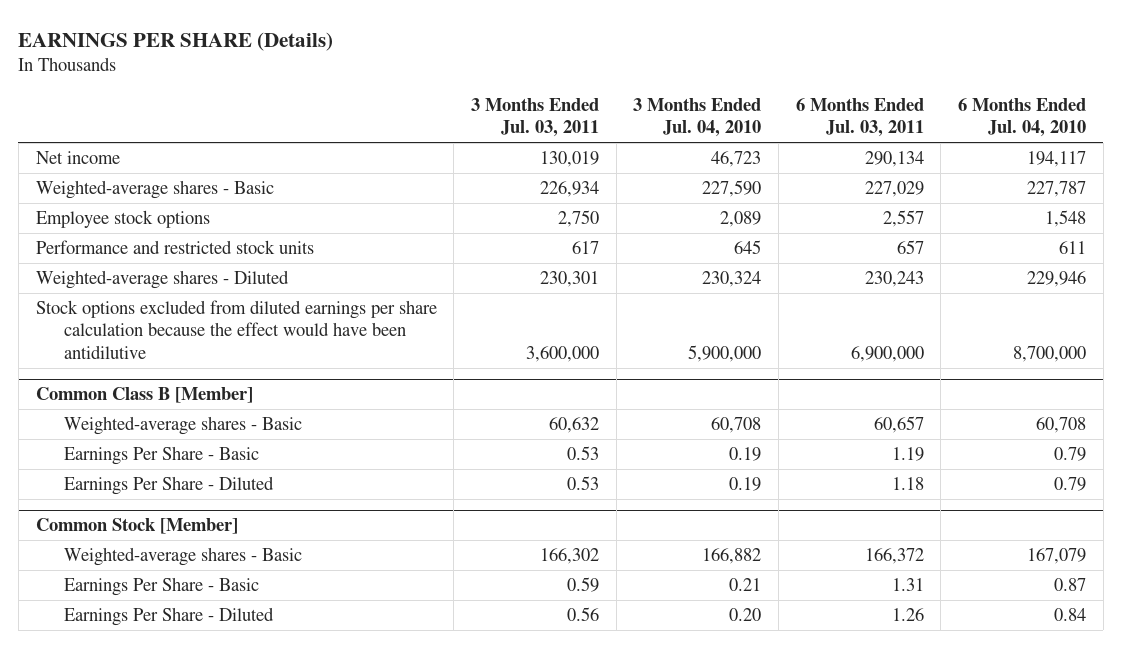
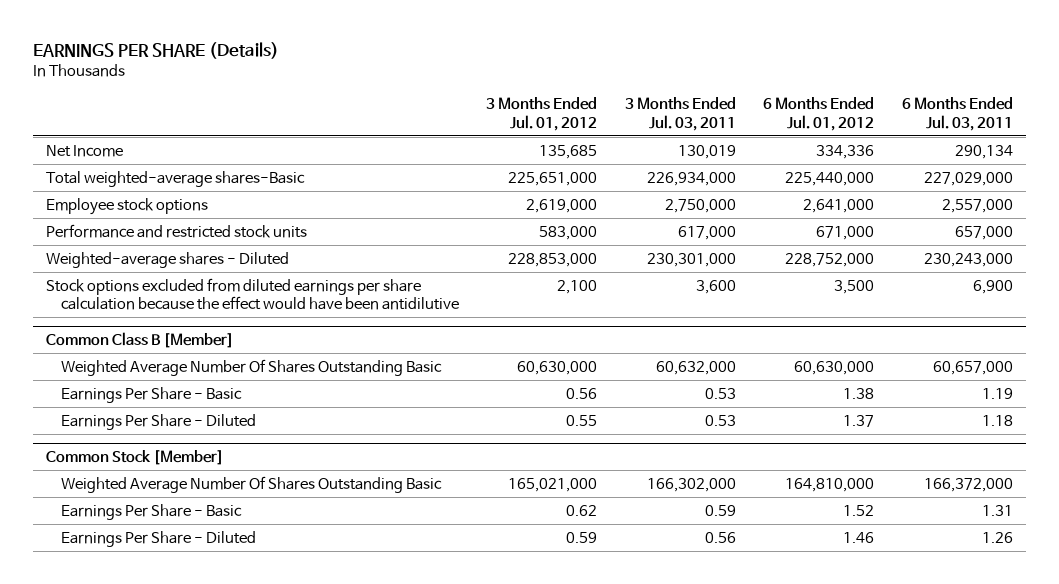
- | 3 Months Ended Jul. 03, 2011 | 3 Months Ended Jul. 04, 2010 | 6 Months Ended Jul. 03, 2011 | 6 Months Ended Jul. 04, 2010
+ | 3 Months Ended Jul. 01, 2012 | 3 Months Ended Jul. 03, 2011 | 6 Months Ended Jul. 01, 2012 | 6 Months Ended Jul. 03, 2011
- Net income | 130,019 | 46,723 | 290,134 | 194,117
- Weighted-average shares - Basic | 226,934 | 227,590 | 227,029 | 227,787
- Employee stock options | 2,750 | 2,089 | 2,557 | 1,548
- Performance and restricted stock units | 617 | 645 | 657 | 611
- Weighted-average shares - Diluted | 230,301 | 230,324 | 230,243 | 229,946
- Stock options excluded from diluted earnings per share calculation because the effect would have been antidilutive | 3,600,000 | 5,900,000 | 6,900,000 | 8,700,000
+ Net Income | 135,685 | 130,019 | 334,336 | 290,134
+ Total weighted-average shares-Basic | 225,651,000 | 226,934,000 | 225,440,000 | 227,029,000
+ Employee stock options | 2,619,000 | 2,750,000 | 2,641,000 | 2,557,000
+ Performance and restricted stock units | 583,000 | 617,000 | 671,000 | 657,000
+ Weighted-average shares - Diluted | 228,853,000 | 230,301,000 | 228,752,000 | 230,243,000
+ Stock options excluded from diluted earnings per share calculation because the effect would have been antidilutive | 2,100 | 3,600 | 3,500 | 6,900
@ Common Class B [Member]
- Weighted-average shares - Basic | 60,632 | 60,708 | 60,657 | 60,708
+ Weighted Average Number Of Shares Outstanding Basic | 60,630,000 | 60,632,000 | 60,630,000 | 60,657,000
@ Common Stock [Member]
- Weighted-average shares - Basic | 166,302 | 166,882 | 166,372 | 167,079
+ Weighted Average Number Of Shares Outstanding Basic | 165,021,000 | 166,302,000 | 164,810,000 | 166,372,000

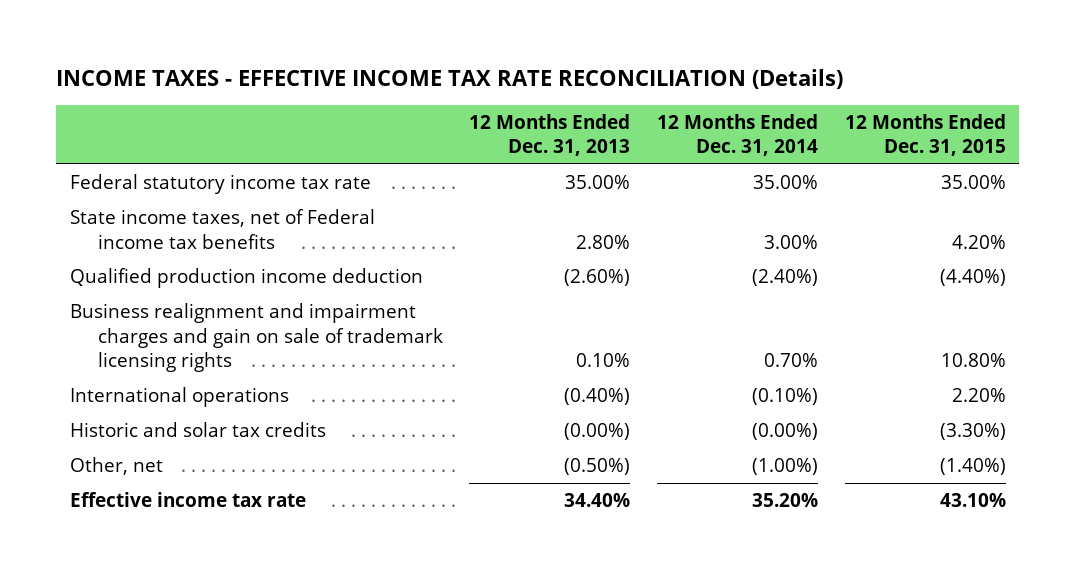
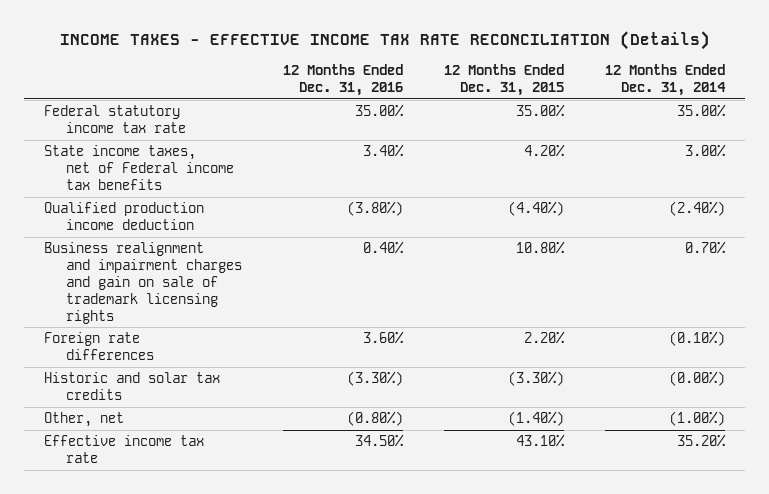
- | 12 Months Ended Dec. 31, 2013 | 12 Months Ended Dec. 31, 2014 | 12 Months Ended Dec. 31, 2015
+ | 12 Months Ended Dec. 31, 2016 | 12 Months Ended Dec. 31, 2015 | 12 Months Ended Dec. 31, 2014
- International operations | (0.40%) | (0.10%) | 2.20%
+ Foreign rate differences | 3.60% | 2.20% | (0.10%)

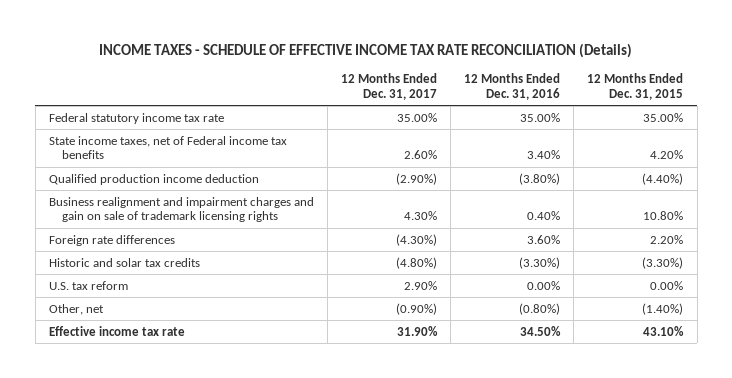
- INCOME TAXES - EFFECTIVE INCOME TAX RATE RECONCILIATION (Details)
+ INCOME TAXES - SCHEDULE OF EFFECTIVE INCOME TAX RATE RECONCILIATION (Details)
- | 12 Months Ended Dec. 31, 2016 | 12 Months Ended Dec. 31, 2015 | 12 Months Ended Dec. 31, 2014
+ | 12 Months Ended Dec. 31, 2017 | 12 Months Ended Dec. 31, 2016 | 12 Months Ended Dec. 31, 2015
+ U.S. tax reform | 2.90% | 0.00% | 0.00%

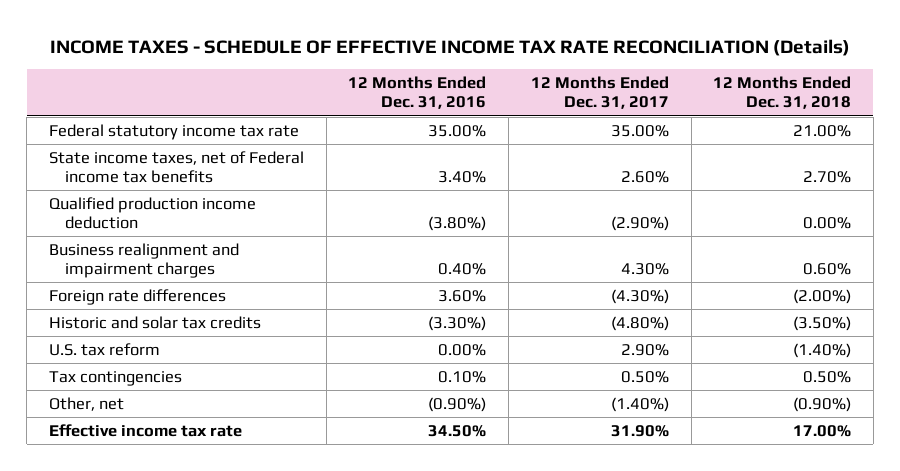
- | 12 Months Ended Dec. 31, 2017 | 12 Months Ended Dec. 31, 2016 | 12 Months Ended Dec. 31, 2015
+ | 12 Months Ended Dec. 31, 2016 | 12 Months Ended Dec. 31, 2017 | 12 Months Ended Dec. 31, 2018
- Business realignment and impairment charges and gain on sale of trademark licensing rights | 4.30% | 0.40% | 10.80%
+ Business realignment and impairment charges | 0.40% | 4.30% | 0.60%
- Other, net | (0.90%) | (0.80%) | (1.40%)
+ Tax contingencies | 0.10% | 0.50% | 0.50%
+ Other, net | (0.90%) | (1.40%) | (0.90%)

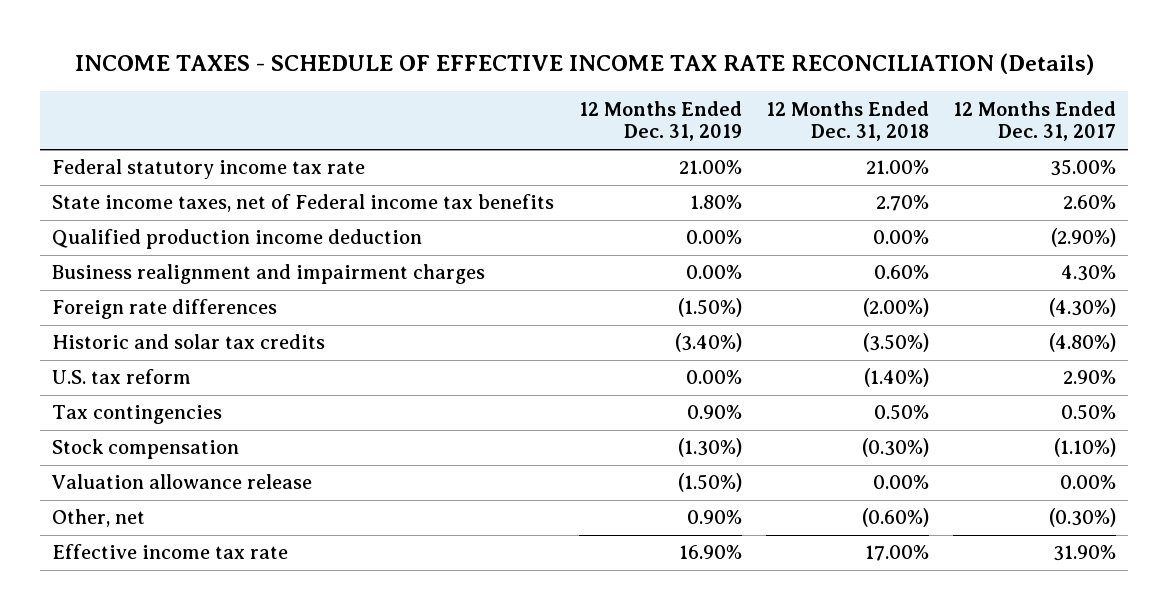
- | 12 Months Ended Dec. 31, 2016 | 12 Months Ended Dec. 31, 2017 | 12 Months Ended Dec. 31, 2018
+ | 12 Months Ended Dec. 31, 2019 | 12 Months Ended Dec. 31, 2018 | 12 Months Ended Dec. 31, 2017
- Other, net | (0.90%) | (1.40%) | (0.90%)
+ Stock compensation | (1.30%) | (0.30%) | (1.10%)
+ Valuation allowance release | (1.50%) | 0.00% | 0.00%
+ Other, net | 0.90% | (0.60%) | (0.30%)

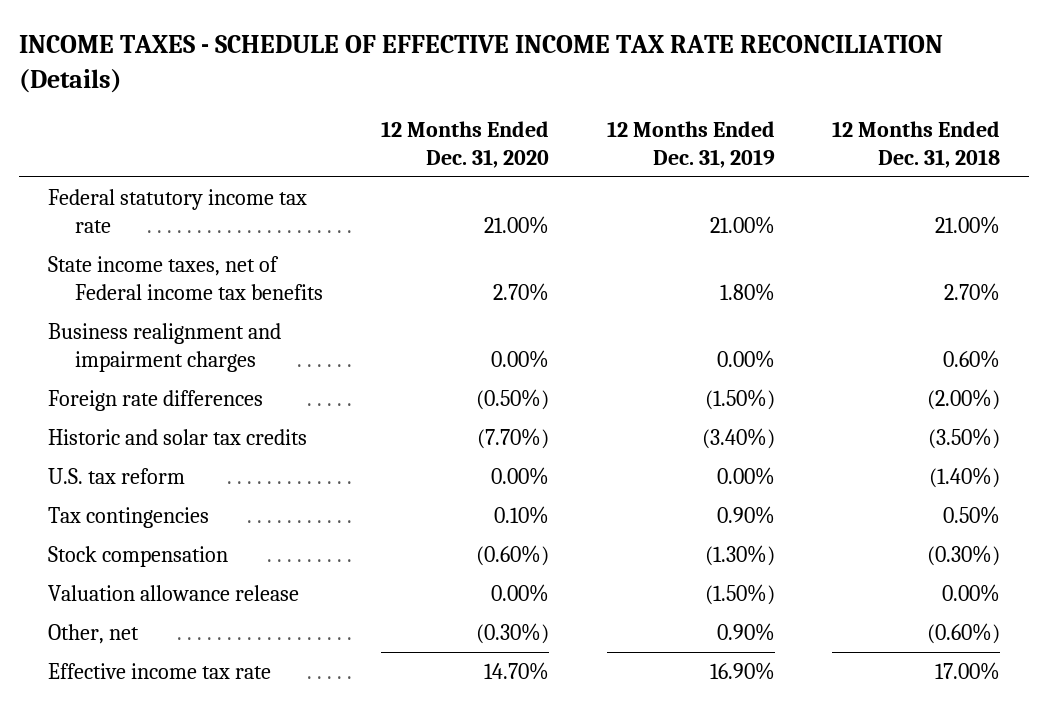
- | 12 Months Ended Dec. 31, 2019 | 12 Months Ended Dec. 31, 2018 | 12 Months Ended Dec. 31, 2017
+ | 12 Months Ended Dec. 31, 2020 | 12 Months Ended Dec. 31, 2019 | 12 Months Ended Dec. 31, 2018
- Qualified production income deduction | 0.00% | 0.00% | (2.90%)

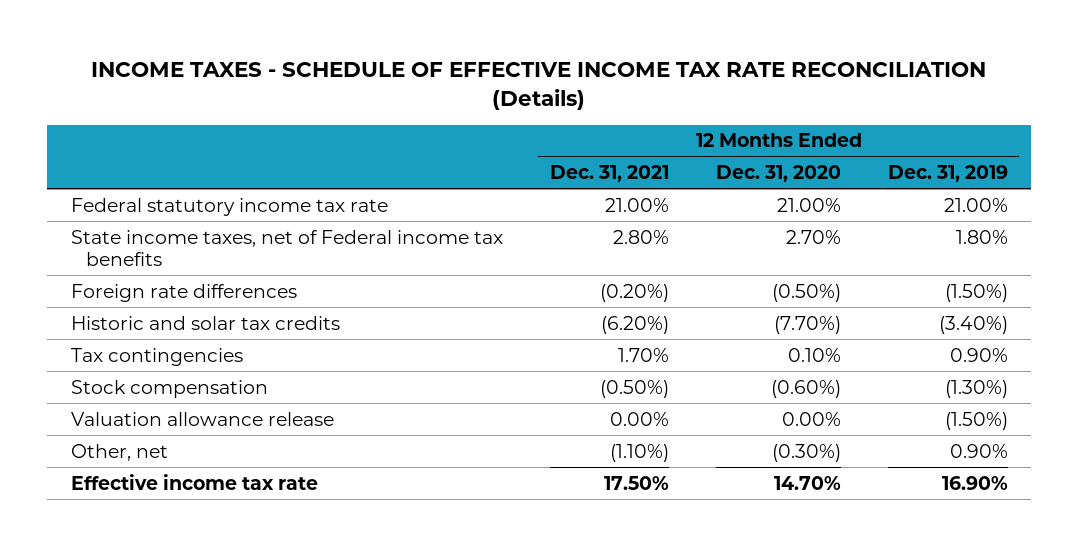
- | 12 Months Ended Dec. 31, 2020 | 12 Months Ended Dec. 31, 2019 | 12 Months Ended Dec. 31, 2018
+ | 12 Months Ended Dec. 31, 2021 | 12 Months Ended Dec. 31, 2020 | 12 Months Ended Dec. 31, 2019
- Business realignment and impairment charges | 0.00% | 0.00% | 0.60%
- U.S. tax reform | 0.00% | 0.00% | (1.40%)

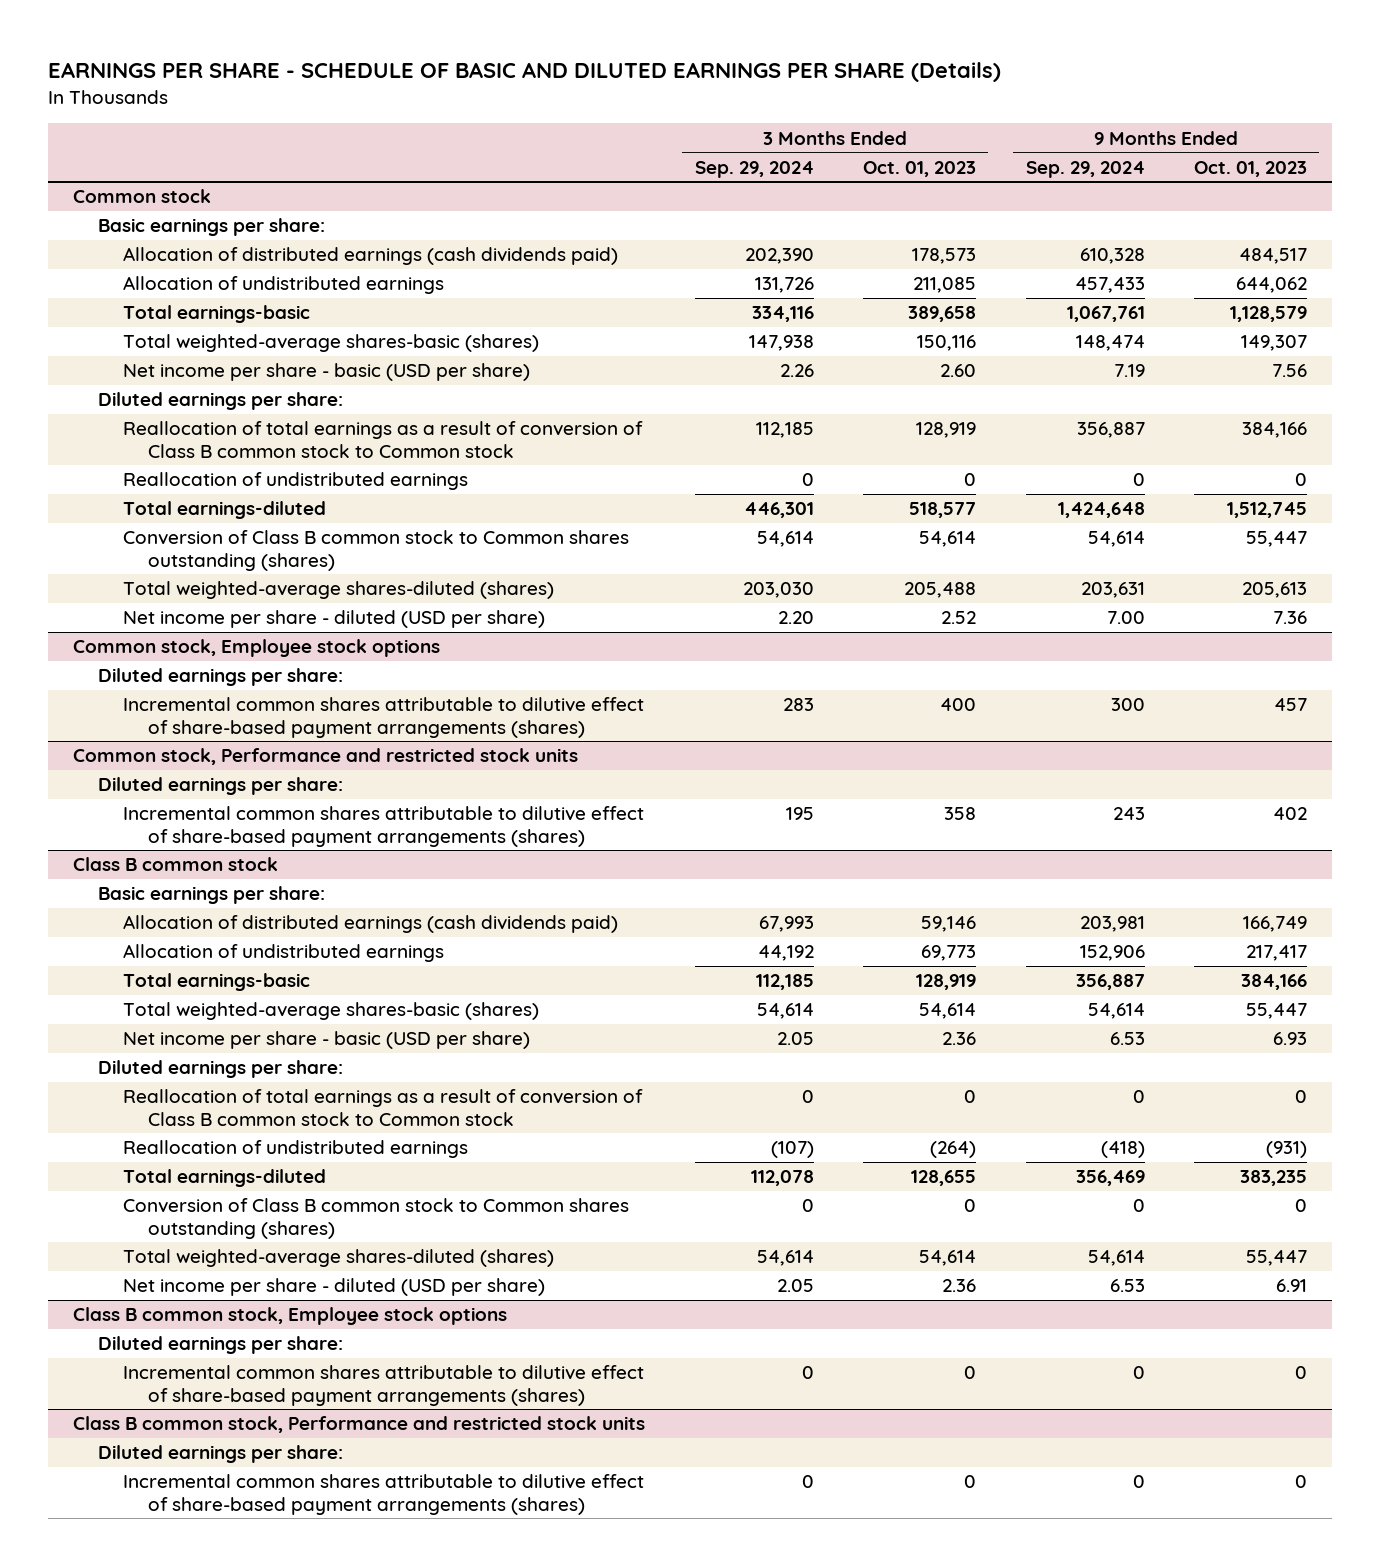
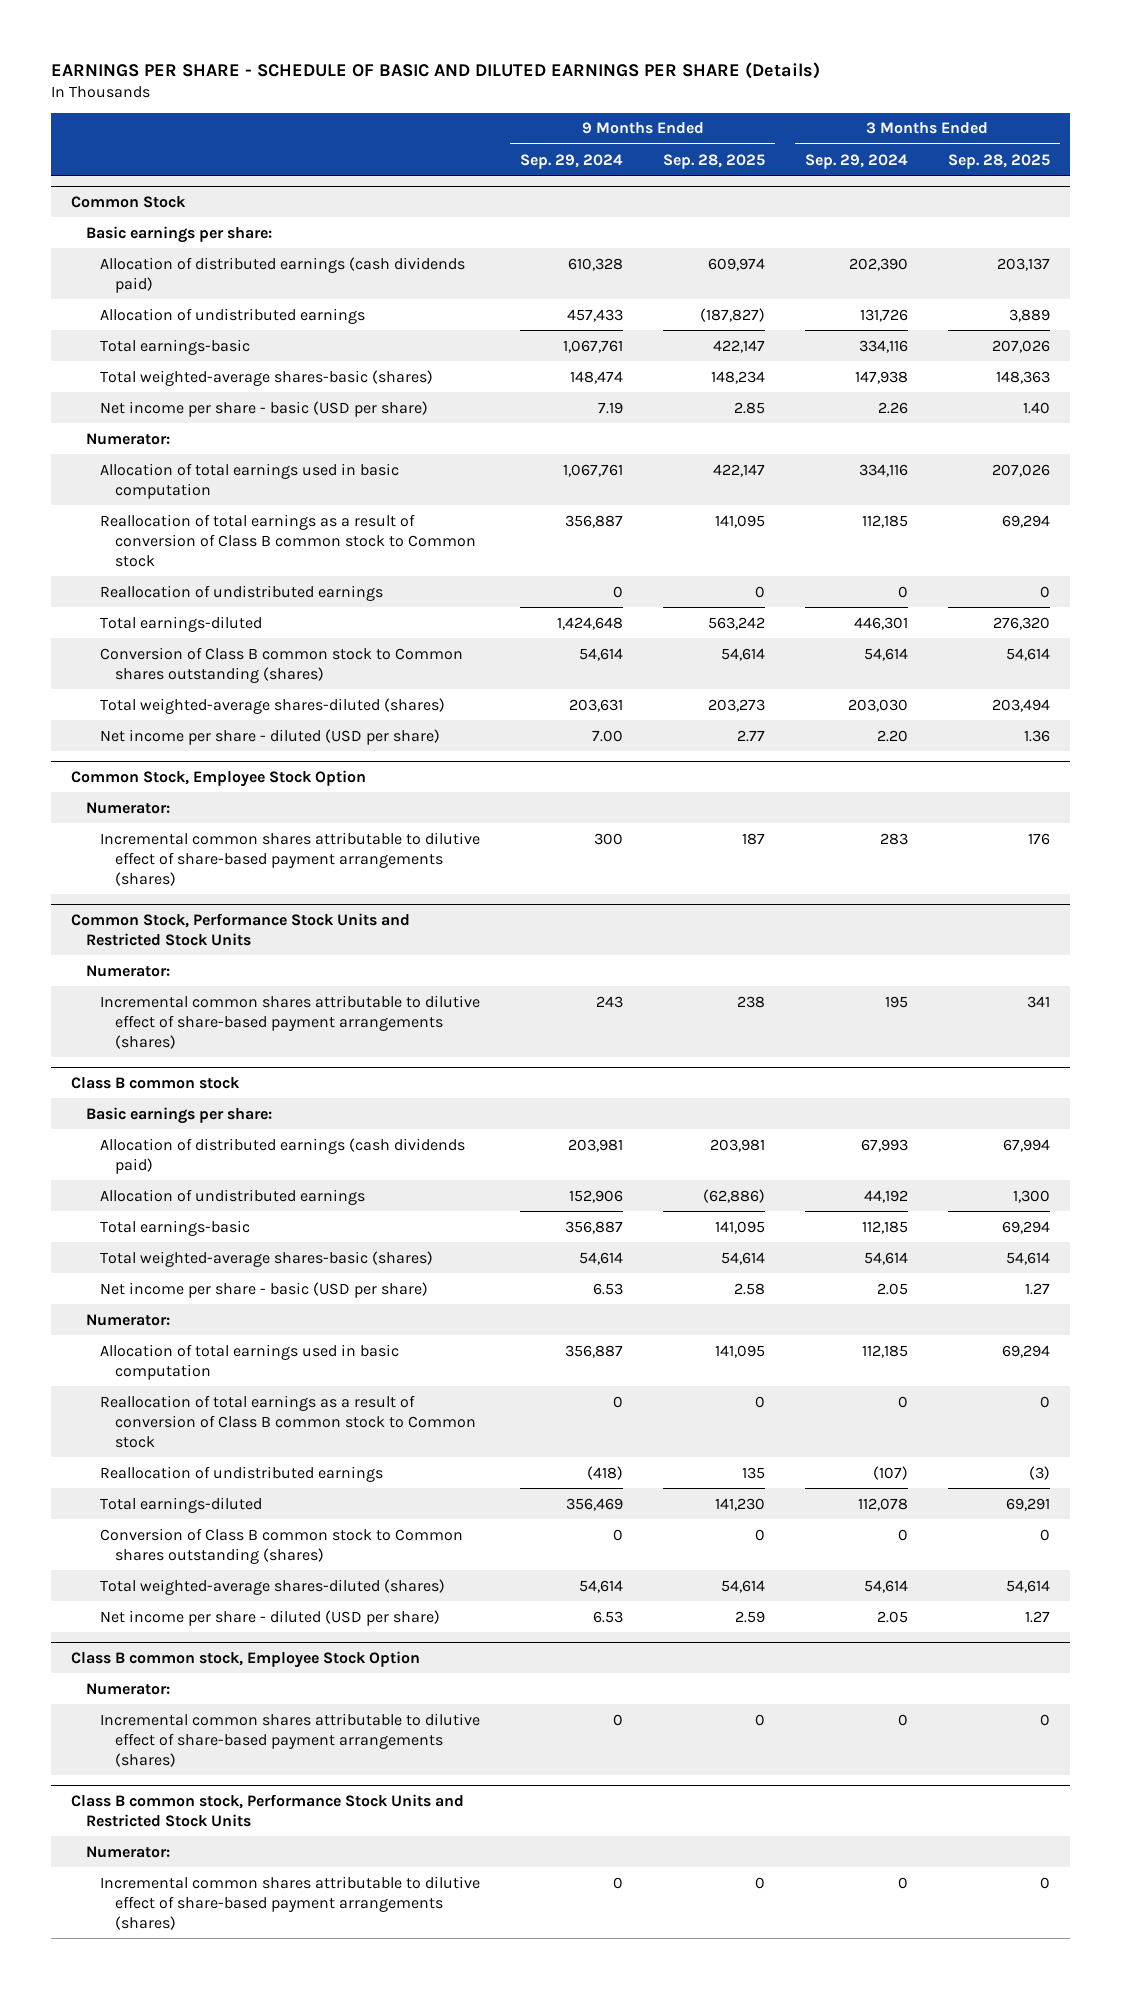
- | 3 Months Ended Sep. 29, 2024 | 3 Months Ended Oct. 01, 2023 | 9 Months Ended Sep. 29, 2024 | 9 Months Ended Oct. 01, 2023
+ | 9 Months Ended Sep. 29, 2024 | 9 Months Ended Sep. 28, 2025 | 3 Months Ended Sep. 29, 2024 | 3 Months Ended Sep. 28, 2025
- Common stock
+ Common Stock
- Diluted earnings per share:
+ Numerator:
+ Allocation of total earnings used in basic computation | 1,067,761 | 422,147 | 334,116 | 207,026
- Common stock, Employee stock options
- Diluted earnings per share:
+ Common Stock, Employee Stock Option
+ Numerator:
- Common stock, Performance and restricted stock units
- Diluted earnings per share:
+ Common Stock, Performance Stock Units and Restricted Stock Units
+ Numerator:
@ Class B common stock
- Diluted earnings per share:
+ Numerator:
+ Allocation of total earnings used in basic computation | 356,887 | 141,095 | 112,185 | 69,294
- Class B common stock, Employee stock options
- Diluted earnings per share:
+ Class B common stock, Employee Stock Option
+ Numerator:
- Class B common stock, Performance and restricted stock units
- Diluted earnings per share:
+ Class B common stock, Performance Stock Units and Restricted Stock Units
+ Numerator:

